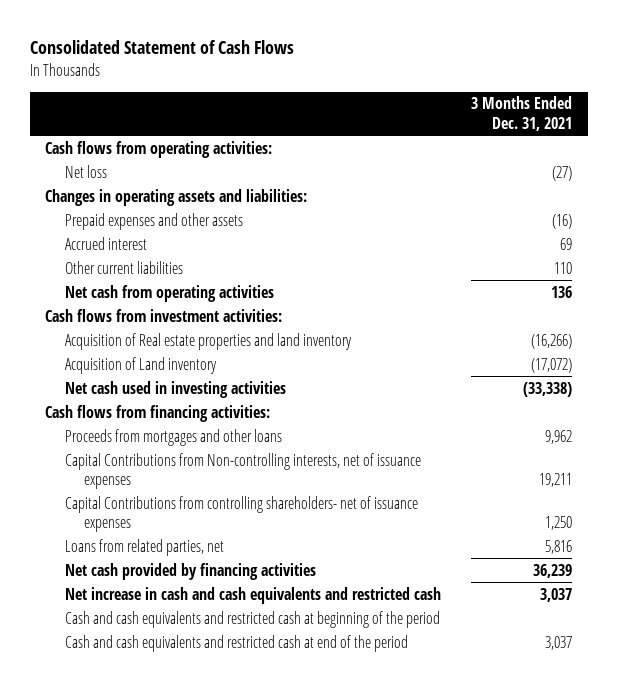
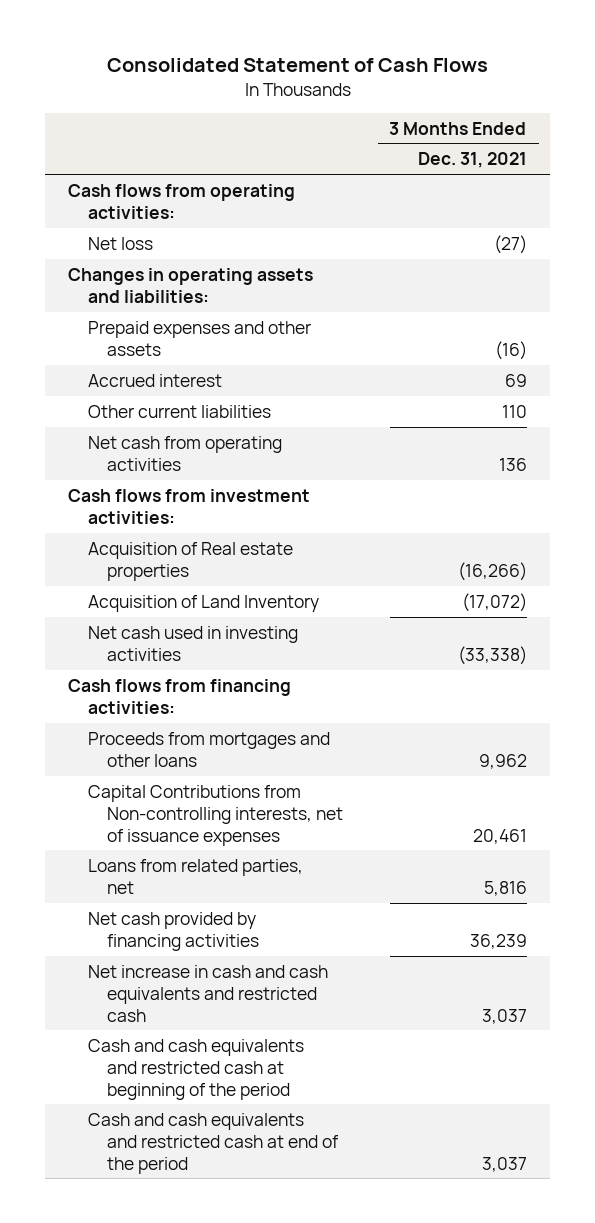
- Acquisition of Real estate properties and land inventory | (16,266)
- Acquisition of Land inventory | (17,072)
+ Acquisition of Real estate properties | (16,266)
+ Acquisition of Land Inventory | (17,072)
- Capital Contributions from Non-controlling interests, net of issuance expenses | 19,211
- Capital Contributions from controlling shareholders- net of issuance expenses | 1,250
+ Capital Contributions from Non-controlling interests, net of issuance expenses | 20,461

